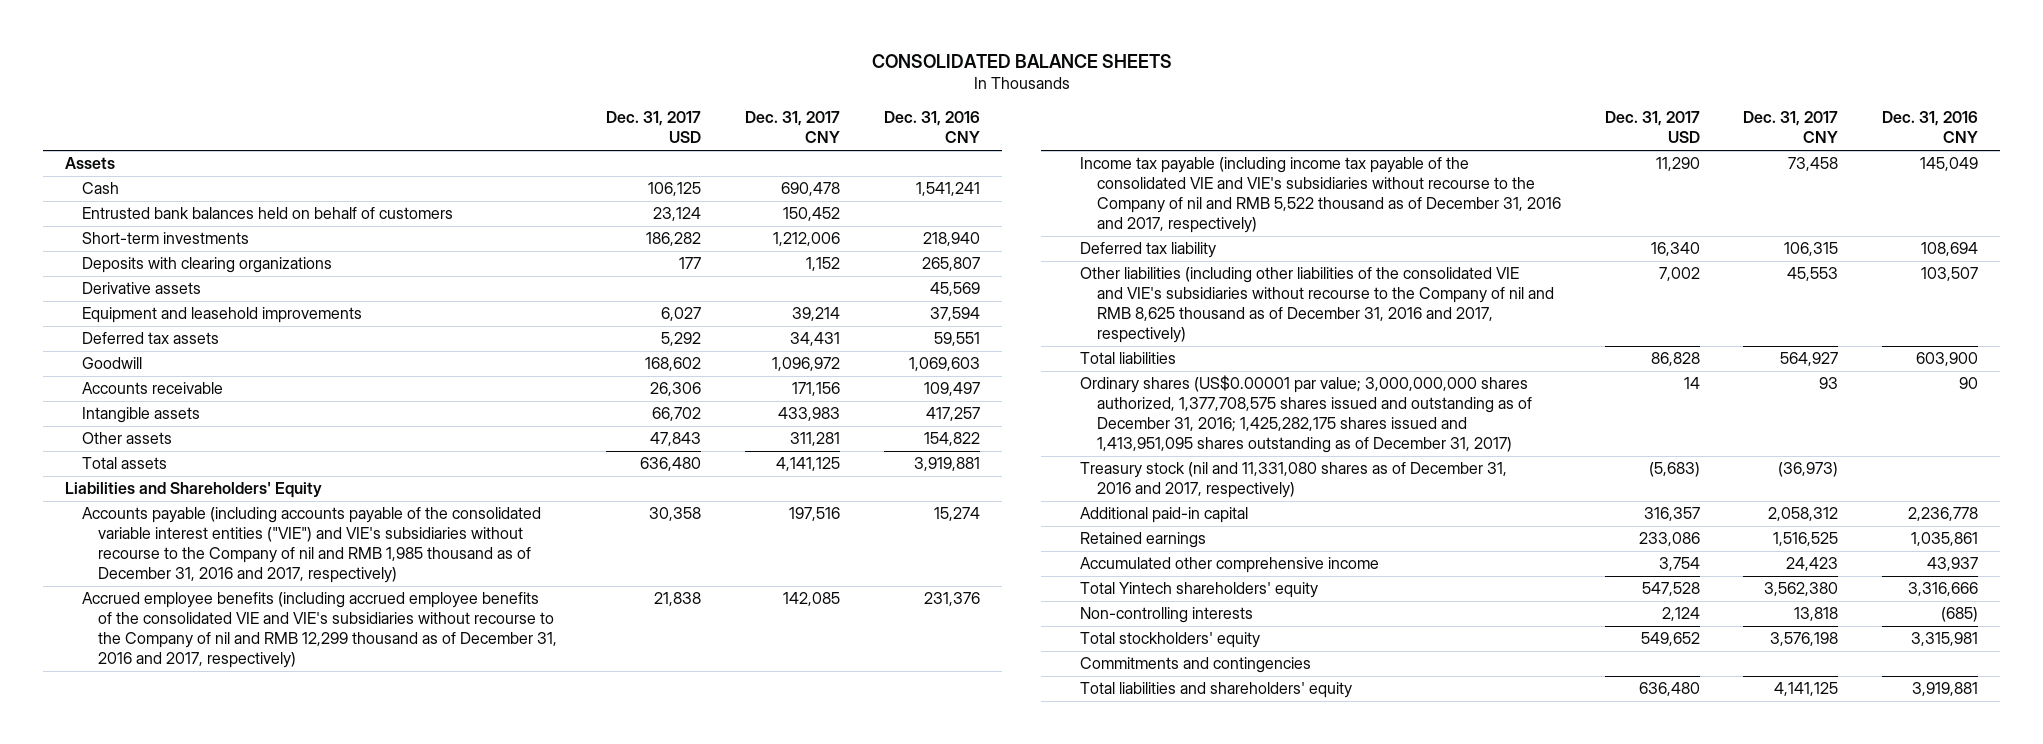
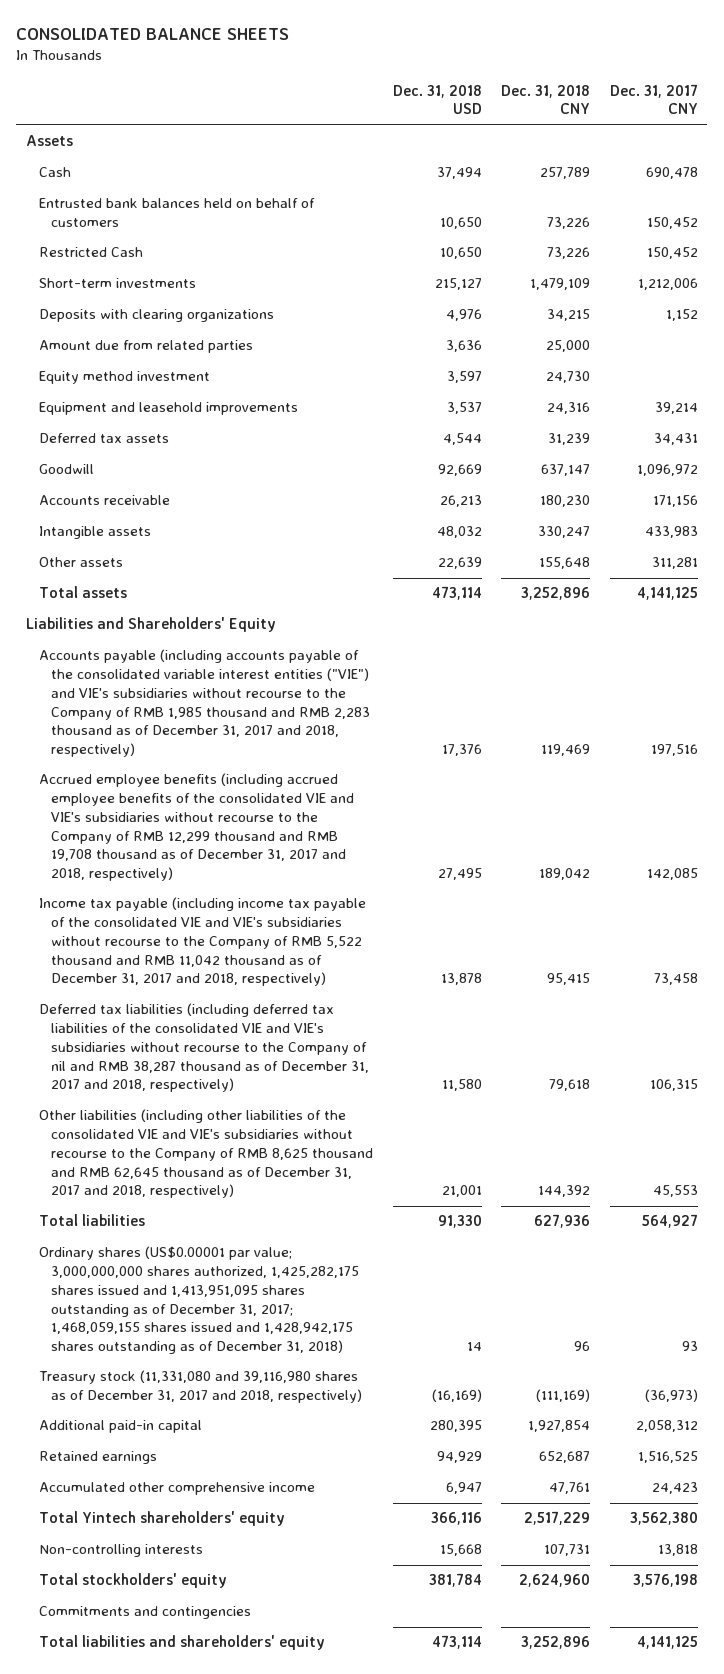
- | Dec. 31, 2017 USD | Dec. 31, 2017 CNY | Dec. 31, 2016 CNY
+ | Dec. 31, 2018 USD | Dec. 31, 2018 CNY | Dec. 31, 2017 CNY
+ Restricted Cash | 10,650 | 73,226 | 150,452
- Derivative assets | | | 45,569
+ Amount due from related parties | 3,636 | 25,000 |
+ Equity method investment | 3,597 | 24,730 |
- Accounts payable (including accounts payable of the consolidated variable interest entities ("VIE") and VIE's subsidiaries without recourse to the Company of nil and RMB 1,985 thousand as of December 31, 2016 and 2017, respectively) | 30,358 | 197,516 | 15,274
- Accrued employee benefits (including accrued employee benefits of the consolidated VIE and VIE's subsidiaries without recourse to the Company of nil and RMB 12,299 thousand as of December 31, 2016 and 2017, respectively) | 21,838 | 142,085 | 231,376
- Income tax payable (including income tax payable of the consolidated VIE and VIE's subsidiaries without recourse to the Company of nil and RMB 5,522 thousand as of December 31, 2016 and 2017, respectively) | 11,290 | 73,458 | 145,049
- Deferred tax liability | 16,340 | 106,315 | 108,694
- Other liabilities (including other liabilities of the consolidated VIE and VIE's subsidiaries without recourse to the Company of nil and RMB 8,625 thousand as of December 31, 2016 and 2017, respectively) | 7,002 | 45,553 | 103,507
+ Accounts payable (including accounts payable of the consolidated variable interest entities ("VIE") and VIE's subsidiaries without recourse to the Company of RMB 1,985 thousand and RMB 2,283 thousand as of December 31, 2017 and 2018, respectively) | 17,376 | 119,469 | 197,516
+ Accrued employee benefits (including accrued employee benefits of the consolidated VIE and VIE's subsidiaries without recourse to the Company of RMB 12,299 thousand and RMB 19,708 thousand as of December 31, 2017 and 2018, respectively) | 27,495 | 189,042 | 142,085
+ Income tax payable (including income tax payable of the consolidated VIE and VIE's subsidiaries without recourse to the Company of RMB 5,522 thousand and RMB 11,042 thousand as of December 31, 2017 and 2018, respectively) | 13,878 | 95,415 | 73,458
+ Deferred tax liabilities (including deferred tax liabilities of the consolidated VIE and VIE's subsidiaries without recourse to the Company of nil and RMB 38,287 thousand as of December 31, 2017 and 2018, respectively) | 11,580 | 79,618 | 106,315
+ Other liabilities (including other liabilities of the consolidated VIE and VIE's subsidiaries without recourse to the Company of RMB 8,625 thousand and RMB 62,645 thousand as of December 31, 2017 and 2018, respectively) | 21,001 | 144,392 | 45,553
- Ordinary shares (US$0.00001 par value; 3,000,000,000 shares authorized, 1,377,708,575 shares issued and outstanding as of December 31, 2016; 1,425,282,175 shares issued and 1,413,951,095 shares outstanding as of December 31, 2017) | 14 | 93 | 90
- Treasury stock (nil and 11,331,080 shares as of December 31, 2016 and 2017, respectively) | (5,683) | (36,973) |
+ Ordinary shares (US$0.00001 par value; 3,000,000,000 shares authorized, 1,425,282,175 shares issued and 1,413,951,095 shares outstanding as of December 31, 2017; 1,468,059,155 shares issued and 1,428,942,175 shares outstanding as of December 31, 2018) | 14 | 96 | 93
+ Treasury stock (11,331,080 and 39,116,980 shares as of December 31, 2017 and 2018, respectively) | (16,169) | (111,169) | (36,973)

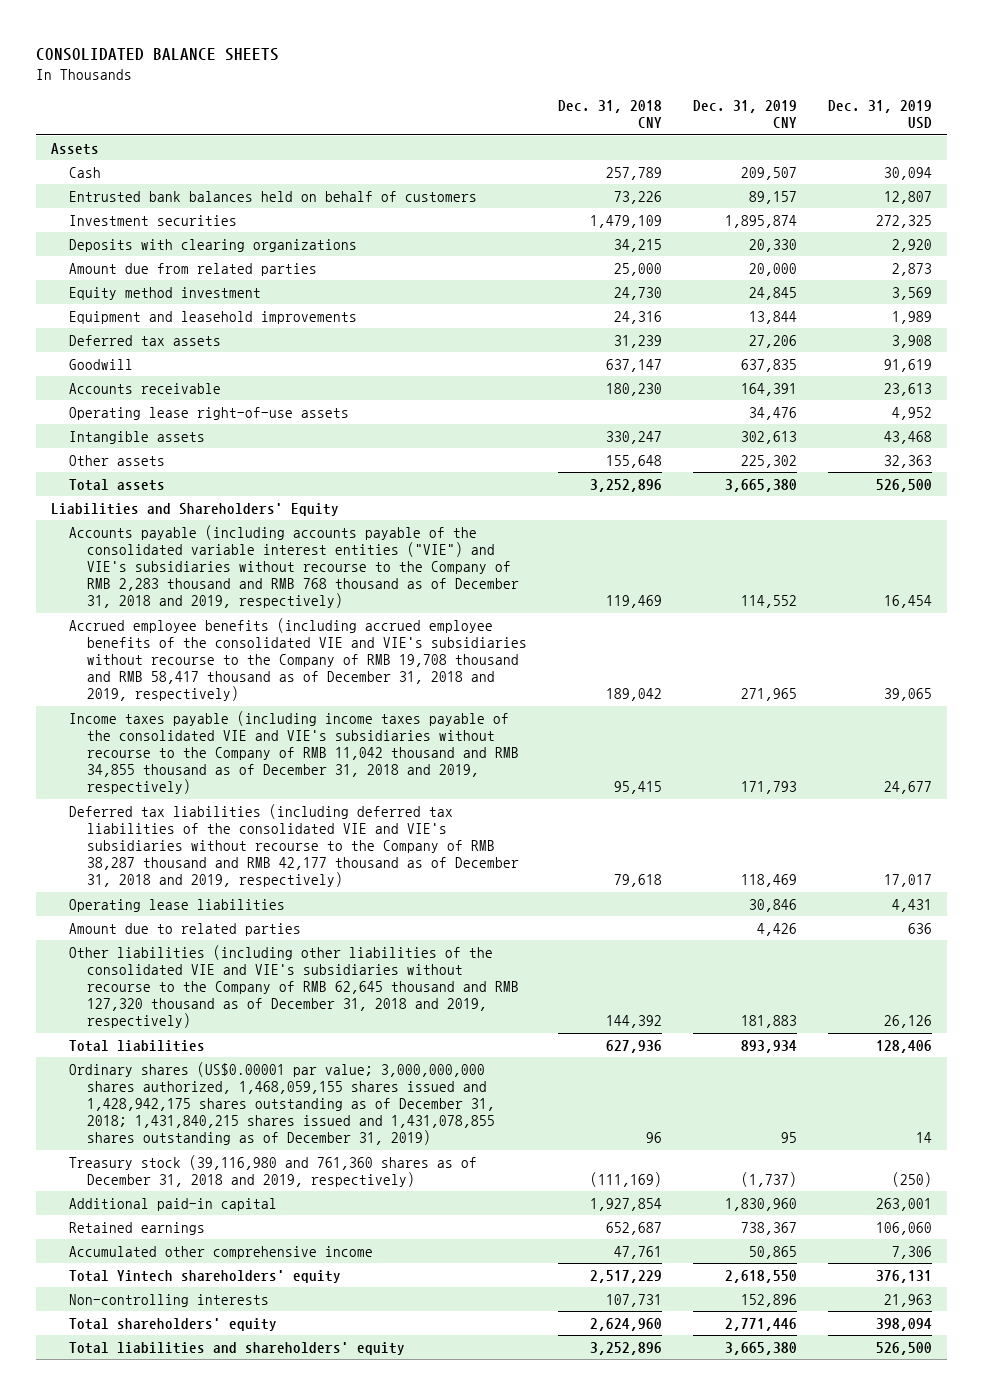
- | Dec. 31, 2018 USD | Dec. 31, 2018 CNY | Dec. 31, 2017 CNY
+ | Dec. 31, 2018 CNY | Dec. 31, 2019 CNY | Dec. 31, 2019 USD
- Restricted Cash | 10,650 | 73,226 | 150,452
- Short-term investments | 215,127 | 1,479,109 | 1,212,006
+ Investment securities | 1,479,109 | 1,895,874 | 272,325
+ Operating lease right-of-use assets | | 34,476 | 4,952
- Accounts payable (including accounts payable of the consolidated variable interest entities ("VIE") and VIE's subsidiaries without recourse to the Company of RMB 1,985 thousand and RMB 2,283 thousand as of December 31, 2017 and 2018, respectively) | 17,376 | 119,469 | 197,516
- Accrued employee benefits (including accrued employee benefits of the consolidated VIE and VIE's subsidiaries without recourse to the Company of RMB 12,299 thousand and RMB 19,708 thousand as of December 31, 2017 and 2018, respectively) | 27,495 | 189,042 | 142,085
- Income tax payable (including income tax payable of the consolidated VIE and VIE's subsidiaries without recourse to the Company of RMB 5,522 thousand and RMB 11,042 thousand as of December 31, 2017 and 2018, respectively) | 13,878 | 95,415 | 73,458
- Deferred tax liabilities (including deferred tax liabilities of the consolidated VIE and VIE's subsidiaries without recourse to the Company of nil and RMB 38,287 thousand as of December 31, 2017 and 2018, respectively) | 11,580 | 79,618 | 106,315
- Other liabilities (including other liabilities of the consolidated VIE and VIE's subsidiaries without recourse to the Company of RMB 8,625 thousand and RMB 62,645 thousand as of December 31, 2017 and 2018, respectively) | 21,001 | 144,392 | 45,553
+ Accounts payable (including accounts payable of the consolidated variable interest entities ("VIE") and VIE's subsidiaries without recourse to the Company of RMB 2,283 thousand and RMB 768 thousand as of December 31, 2018 and 2019, respectively) | 119,469 | 114,552 | 16,454
+ Accrued employee benefits (including accrued employee benefits of the consolidated VIE and VIE's subsidiaries without recourse to the Company of RMB 19,708 thousand and RMB 58,417 thousand as of December 31, 2018 and 2019, respectively) | 189,042 | 271,965 | 39,065
+ Income taxes payable (including income taxes payable of the consolidated VIE and VIE's subsidiaries without recourse to the Company of RMB 11,042 thousand and RMB 34,855 thousand as of December 31, 2018 and 2019, respectively) | 95,415 | 171,793 | 24,677
+ Deferred tax liabilities (including deferred tax liabilities of the consolidated VIE and VIE's subsidiaries without recourse to the Company of RMB 38,287 thousand and RMB 42,177 thousand as of December 31, 2018 and 2019, respectively) | 79,618 | 118,469 | 17,017
+ Operating lease liabilities | | 30,846 | 4,431
+ Amount due to related parties | | 4,426 | 636
+ Other liabilities (including other liabilities of the consolidated VIE and VIE's subsidiaries without recourse to the Company of RMB 62,645 thousand and RMB 127,320 thousand as of December 31, 2018 and 2019, respectively) | 144,392 | 181,883 | 26,126
- Ordinary shares (US$0.00001 par value; 3,000,000,000 shares authorized, 1,425,282,175 shares issued and 1,413,951,095 shares outstanding as of December 31, 2017; 1,468,059,155 shares issued and 1,428,942,175 shares outstanding as of December 31, 2018) | 14 | 96 | 93
- Treasury stock (11,331,080 and 39,116,980 shares as of December 31, 2017 and 2018, respectively) | (16,169) | (111,169) | (36,973)
+ Ordinary shares (US$0.00001 par value; 3,000,000,000 shares authorized, 1,468,059,155 shares issued and 1,428,942,175 shares outstanding as of December 31, 2018; 1,431,840,215 shares issued and 1,431,078,855 shares outstanding as of December 31, 2019) | 96 | 95 | 14
+ Treasury stock (39,116,980 and 761,360 shares as of December 31, 2018 and 2019, respectively) | (111,169) | (1,737) | (250)
- Total stockholders' equity | 381,784 | 2,624,960 | 3,576,198
- Commitments and contingencies
+ Total shareholders' equity | 2,624,960 | 2,771,446 | 398,094

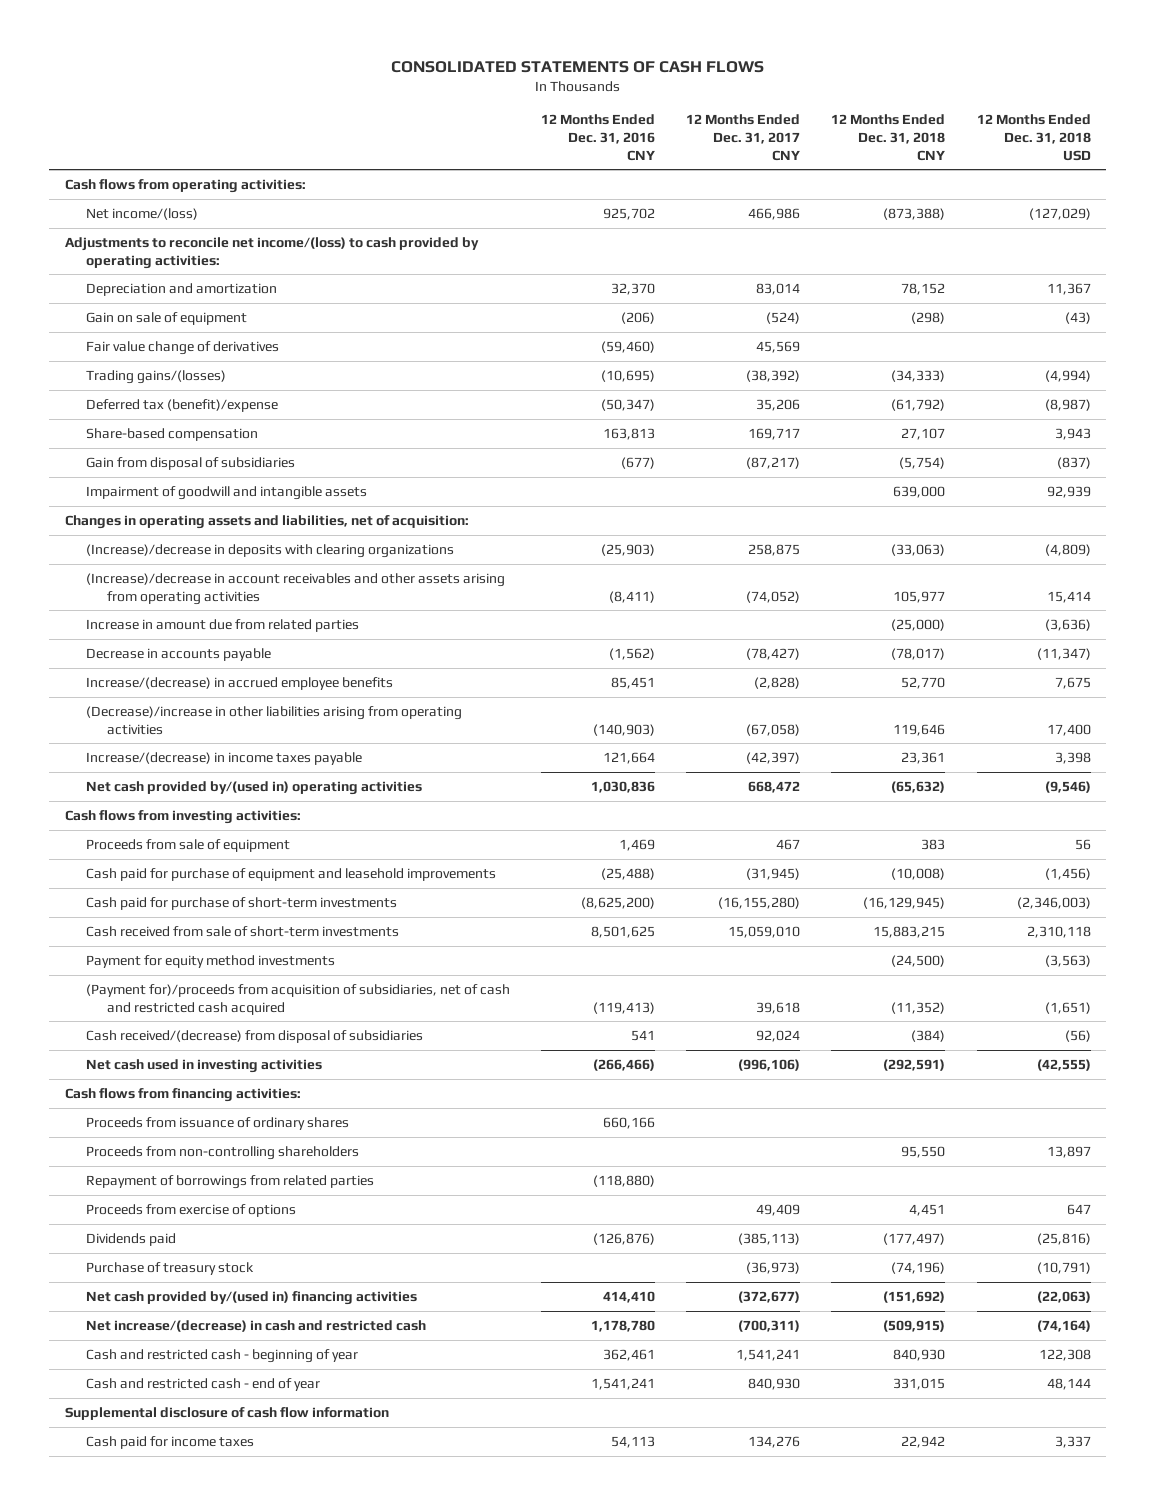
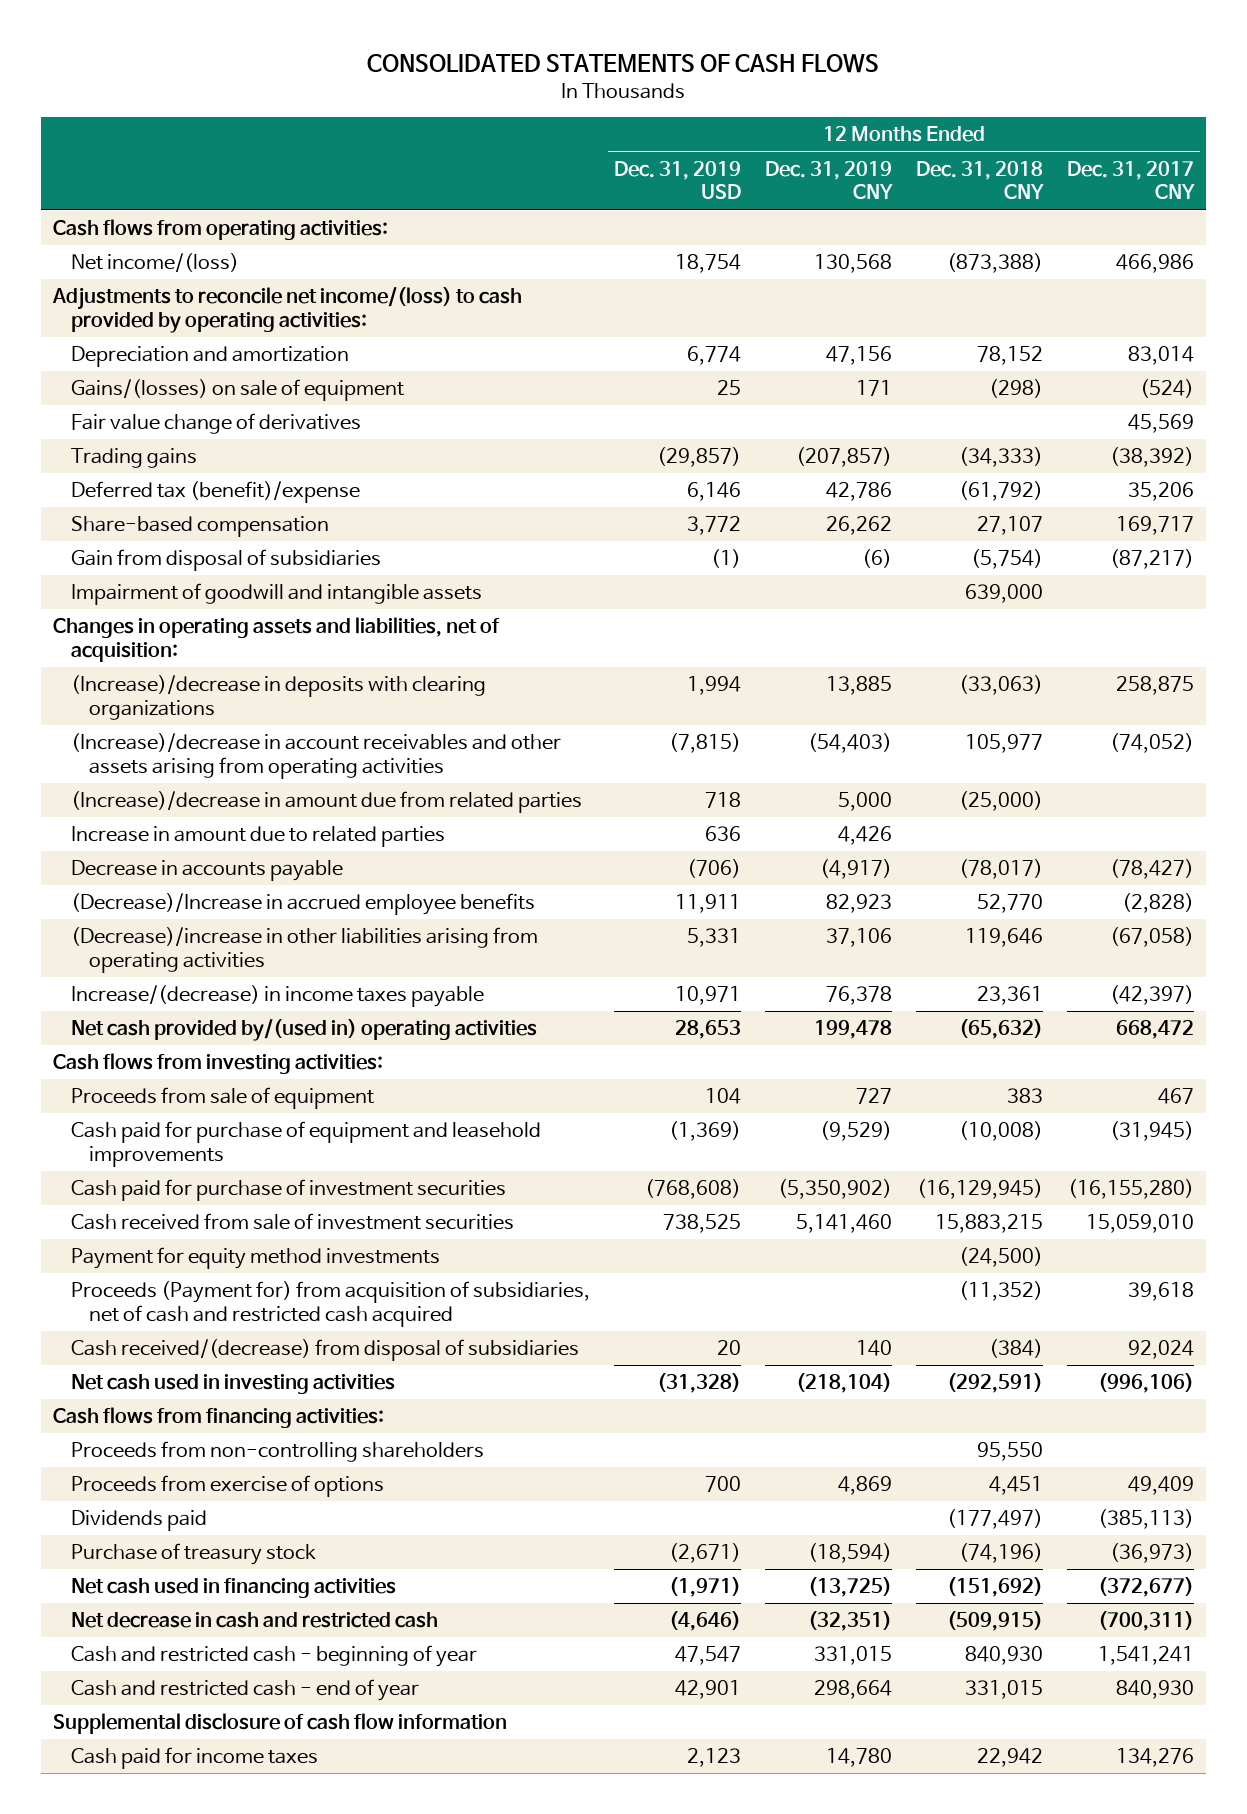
- | 12 Months Ended Dec. 31, 2016 CNY | 12 Months Ended Dec. 31, 2017 CNY | 12 Months Ended Dec. 31, 2018 CNY | 12 Months Ended Dec. 31, 2018 USD
+ | 12 Months Ended Dec. 31, 2019 USD | 12 Months Ended Dec. 31, 2019 CNY | 12 Months Ended Dec. 31, 2018 CNY | 12 Months Ended Dec. 31, 2017 CNY
- Gain on sale of equipment | (206) | (524) | (298) | (43)
+ Gains/(losses) on sale of equipment | 25 | 171 | (298) | (524)
- Trading gains/(losses) | (10,695) | (38,392) | (34,333) | (4,994)
+ Trading gains | (29,857) | (207,857) | (34,333) | (38,392)
- Increase in amount due from related parties | | | (25,000) | (3,636)
+ (Increase)/decrease in amount due from related parties | 718 | 5,000 | (25,000) |
+ Increase in amount due to related parties | 636 | 4,426 | |
- Increase/(decrease) in accrued employee benefits | 85,451 | (2,828) | 52,770 | 7,675
+ (Decrease)/Increase in accrued employee benefits | 11,911 | 82,923 | 52,770 | (2,828)
- Cash paid for purchase of short-term investments | (8,625,200) | (16,155,280) | (16,129,945) | (2,346,003)
- Cash received from sale of short-term investments | 8,501,625 | 15,059,010 | 15,883,215 | 2,310,118
+ Cash paid for purchase of investment securities | (768,608) | (5,350,902) | (16,129,945) | (16,155,280)
+ Cash received from sale of investment securities | 738,525 | 5,141,460 | 15,883,215 | 15,059,010
- (Payment for)/proceeds from acquisition of subsidiaries, net of cash and restricted cash acquired | (119,413) | 39,618 | (11,352) | (1,651)
+ Proceeds (Payment for) from acquisition of subsidiaries, net of cash and restricted cash acquired | | | (11,352) | 39,618
- Proceeds from issuance of ordinary shares | 660,166 | | |
- Repayment of borrowings from related parties | (118,880) | | |
- Net cash provided by/(used in) financing activities | 414,410 | (372,677) | (151,692) | (22,063)
- Net increase/(decrease) in cash and restricted cash | 1,178,780 | (700,311) | (509,915) | (74,164)
+ Net cash used in financing activities | (1,971) | (13,725) | (151,692) | (372,677)
+ Net decrease in cash and restricted cash | (4,646) | (32,351) | (509,915) | (700,311)

